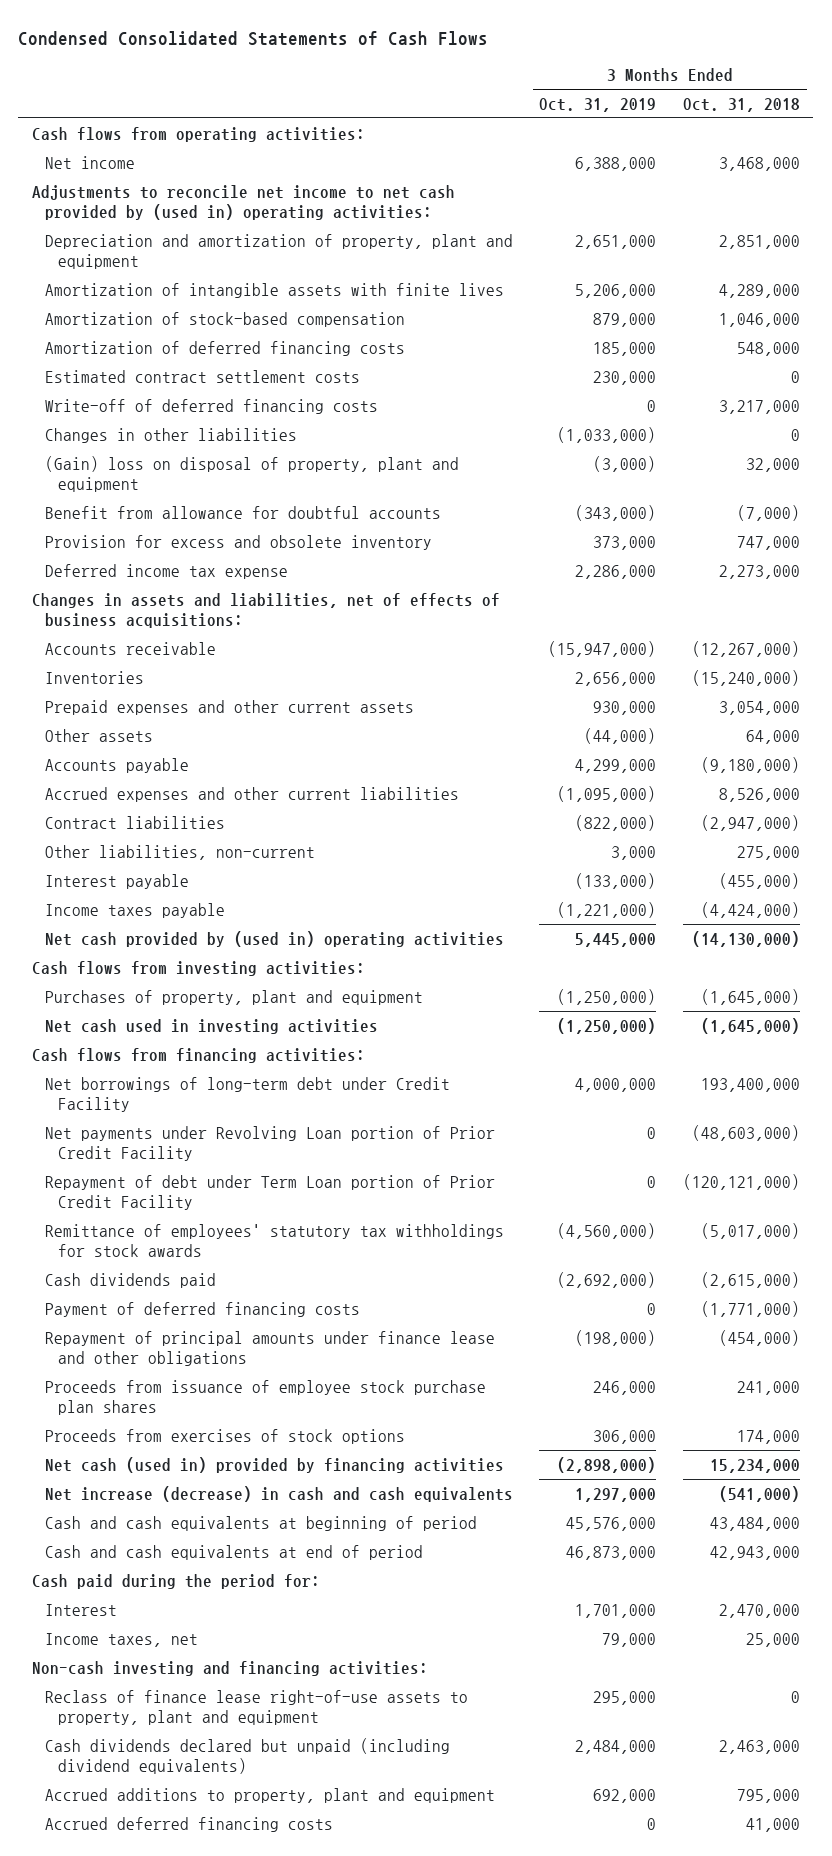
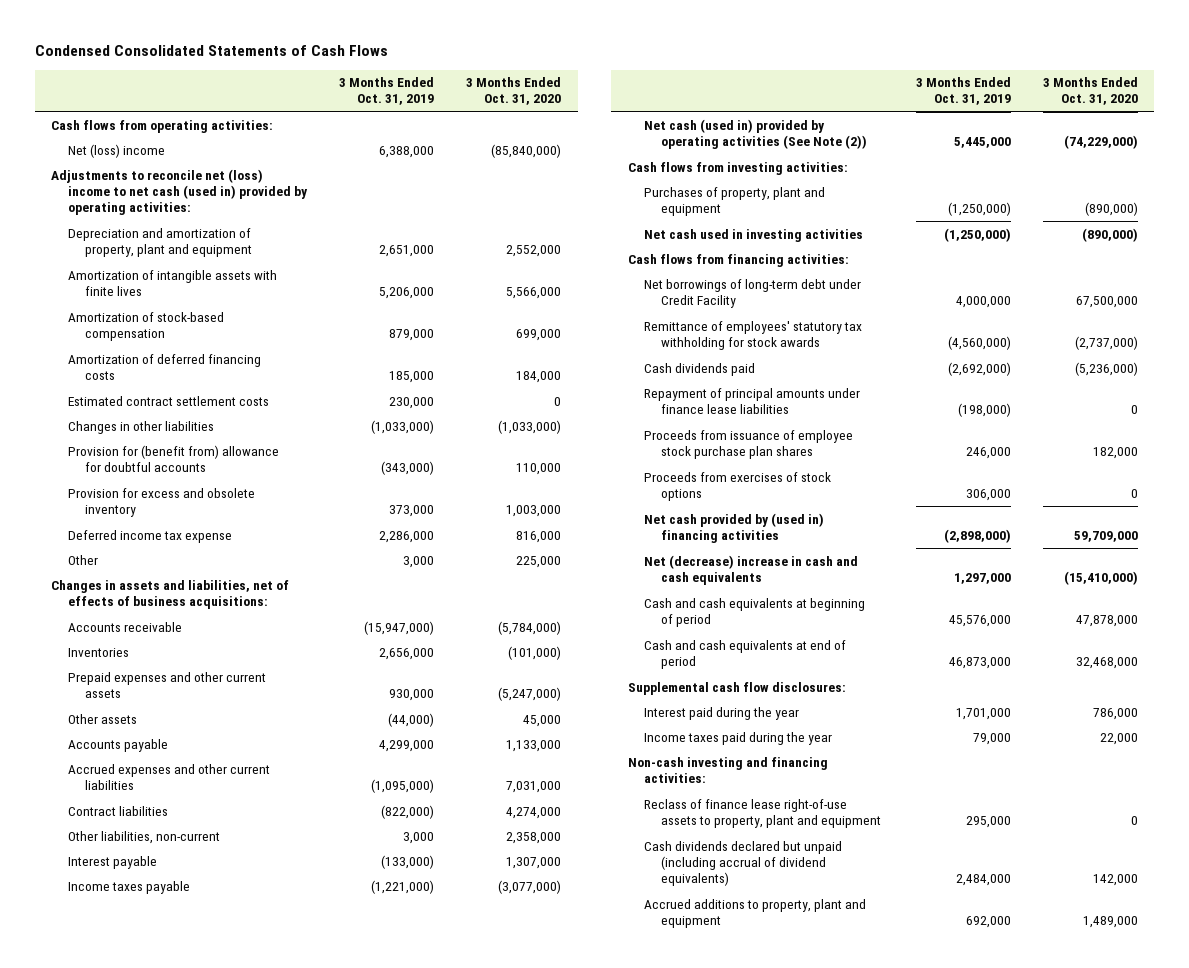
- | 3 Months Ended Oct. 31, 2019 | 3 Months Ended Oct. 31, 2018
+ | 3 Months Ended Oct. 31, 2019 | 3 Months Ended Oct. 31, 2020
- Net income | 6,388,000 | 3,468,000
- Adjustments to reconcile net income to net cash provided by (used in) operating activities:
+ Net (loss) income | 6,388,000 | (85,840,000)
+ Adjustments to reconcile net (loss) income to net cash (used in) provided by operating activities:
- Write-off of deferred financing costs | 0 | 3,217,000
- (Gain) loss on disposal of property, plant and equipment | (3,000) | 32,000
- Benefit from allowance for doubtful accounts | (343,000) | (7,000)
+ Provision for (benefit from) allowance for doubtful accounts | (343,000) | 110,000
+ Other | 3,000 | 225,000
- Net cash provided by (used in) operating activities | 5,445,000 | (14,130,000)
+ Net cash (used in) provided by operating activities (See Note (2)) | 5,445,000 | (74,229,000)
- Net payments under Revolving Loan portion of Prior Credit Facility | 0 | (48,603,000)
- Repayment of debt under Term Loan portion of Prior Credit Facility | 0 | (120,121,000)
- Remittance of employees' statutory tax withholdings for stock awards | (4,560,000) | (5,017,000)
+ Remittance of employees' statutory tax withholding for stock awards | (4,560,000) | (2,737,000)
- Payment of deferred financing costs | 0 | (1,771,000)
- Repayment of principal amounts under finance lease and other obligations | (198,000) | (454,000)
+ Repayment of principal amounts under finance lease liabilities | (198,000) | 0
- Net cash (used in) provided by financing activities | (2,898,000) | 15,234,000
- Net increase (decrease) in cash and cash equivalents | 1,297,000 | (541,000)
+ Net cash provided by (used in) financing activities | (2,898,000) | 59,709,000
+ Net (decrease) increase in cash and cash equivalents | 1,297,000 | (15,410,000)
- Cash paid during the period for:
- Interest | 1,701,000 | 2,470,000
- Income taxes, net | 79,000 | 25,000
+ Supplemental cash flow disclosures:
+ Interest paid during the year | 1,701,000 | 786,000
+ Income taxes paid during the year | 79,000 | 22,000
- Cash dividends declared but unpaid (including dividend equivalents) | 2,484,000 | 2,463,000
+ Cash dividends declared but unpaid (including accrual of dividend equivalents) | 2,484,000 | 142,000
- Accrued deferred financing costs | 0 | 41,000

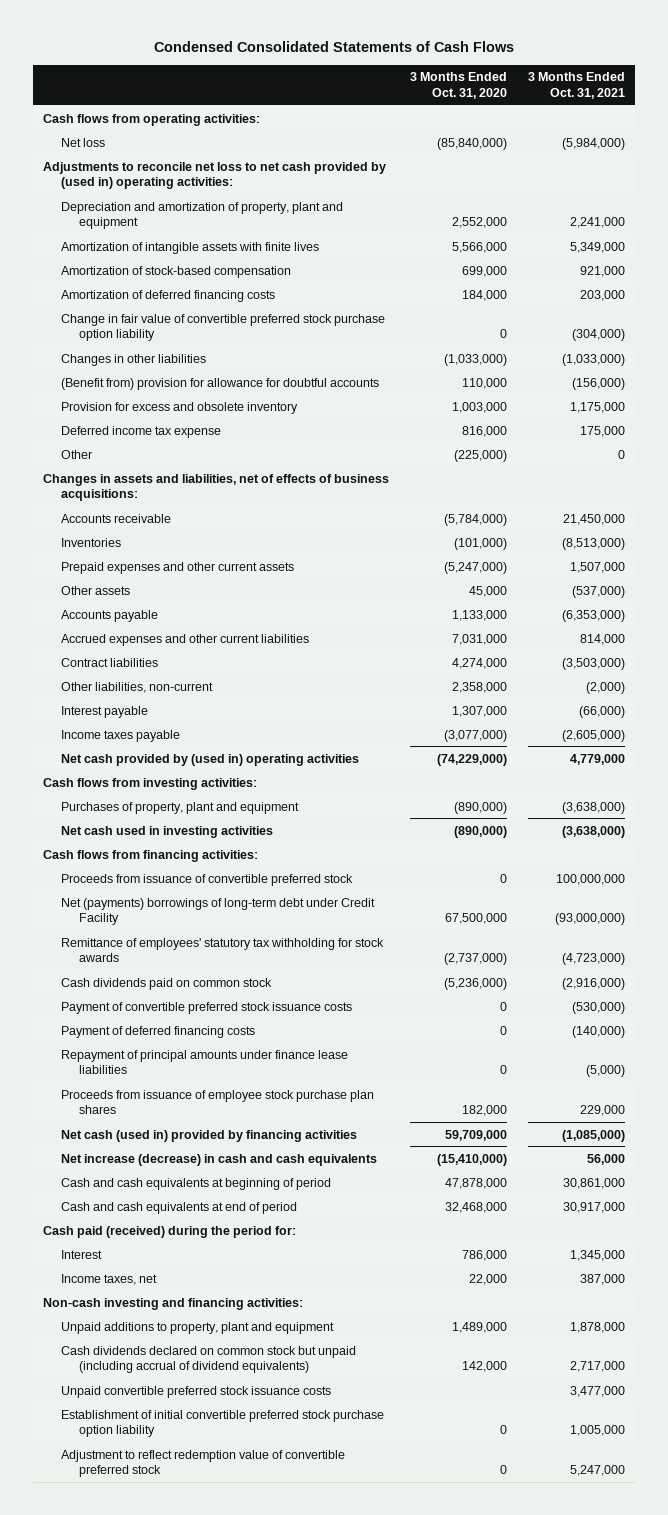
- | 3 Months Ended Oct. 31, 2019 | 3 Months Ended Oct. 31, 2020
+ | 3 Months Ended Oct. 31, 2020 | 3 Months Ended Oct. 31, 2021
- Net (loss) income | 6,388,000 | (85,840,000)
- Adjustments to reconcile net (loss) income to net cash (used in) provided by operating activities:
+ Net loss | (85,840,000) | (5,984,000)
+ Adjustments to reconcile net loss to net cash provided by (used in) operating activities:
- Estimated contract settlement costs | 230,000 | 0
+ Change in fair value of convertible preferred stock purchase option liability | 0 | (304,000)
- Provision for (benefit from) allowance for doubtful accounts | (343,000) | 110,000
+ (Benefit from) provision for allowance for doubtful accounts | 110,000 | (156,000)
- Other | 3,000 | 225,000
+ Other | (225,000) | 0
- Net cash (used in) provided by operating activities (See Note (2)) | 5,445,000 | (74,229,000)
+ Net cash provided by (used in) operating activities | (74,229,000) | 4,779,000
- Net borrowings of long-term debt under Credit Facility | 4,000,000 | 67,500,000
+ Proceeds from issuance of convertible preferred stock | 0 | 100,000,000
+ Net (payments) borrowings of long-term debt under Credit Facility | 67,500,000 | (93,000,000)
- Cash dividends paid | (2,692,000) | (5,236,000)
+ Cash dividends paid on common stock | (5,236,000) | (2,916,000)
+ Payment of convertible preferred stock issuance costs | 0 | (530,000)
+ Payment of deferred financing costs | 0 | (140,000)
- Proceeds from exercises of stock options | 306,000 | 0
- Net cash provided by (used in) financing activities | (2,898,000) | 59,709,000
- Net (decrease) increase in cash and cash equivalents | 1,297,000 | (15,410,000)
+ Net cash (used in) provided by financing activities | 59,709,000 | (1,085,000)
+ Net increase (decrease) in cash and cash equivalents | (15,410,000) | 56,000
- Supplemental cash flow disclosures:
- Interest paid during the year | 1,701,000 | 786,000
- Income taxes paid during the year | 79,000 | 22,000
+ Cash paid (received) during the period for:
+ Interest | 786,000 | 1,345,000
+ Income taxes, net | 22,000 | 387,000
- Reclass of finance lease right-of-use assets to property, plant and equipment | 295,000 | 0
- Cash dividends declared but unpaid (including accrual of dividend equivalents) | 2,484,000 | 142,000
- Accrued additions to property, plant and equipment | 692,000 | 1,489,000
+ Unpaid additions to property, plant and equipment | 1,489,000 | 1,878,000
+ Cash dividends declared on common stock but unpaid (including accrual of dividend equivalents) | 142,000 | 2,717,000
+ Unpaid convertible preferred stock issuance costs | | 3,477,000
+ Establishment of initial convertible preferred stock purchase option liability | 0 | 1,005,000
+ Adjustment to reflect redemption value of convertible preferred stock | 0 | 5,247,000

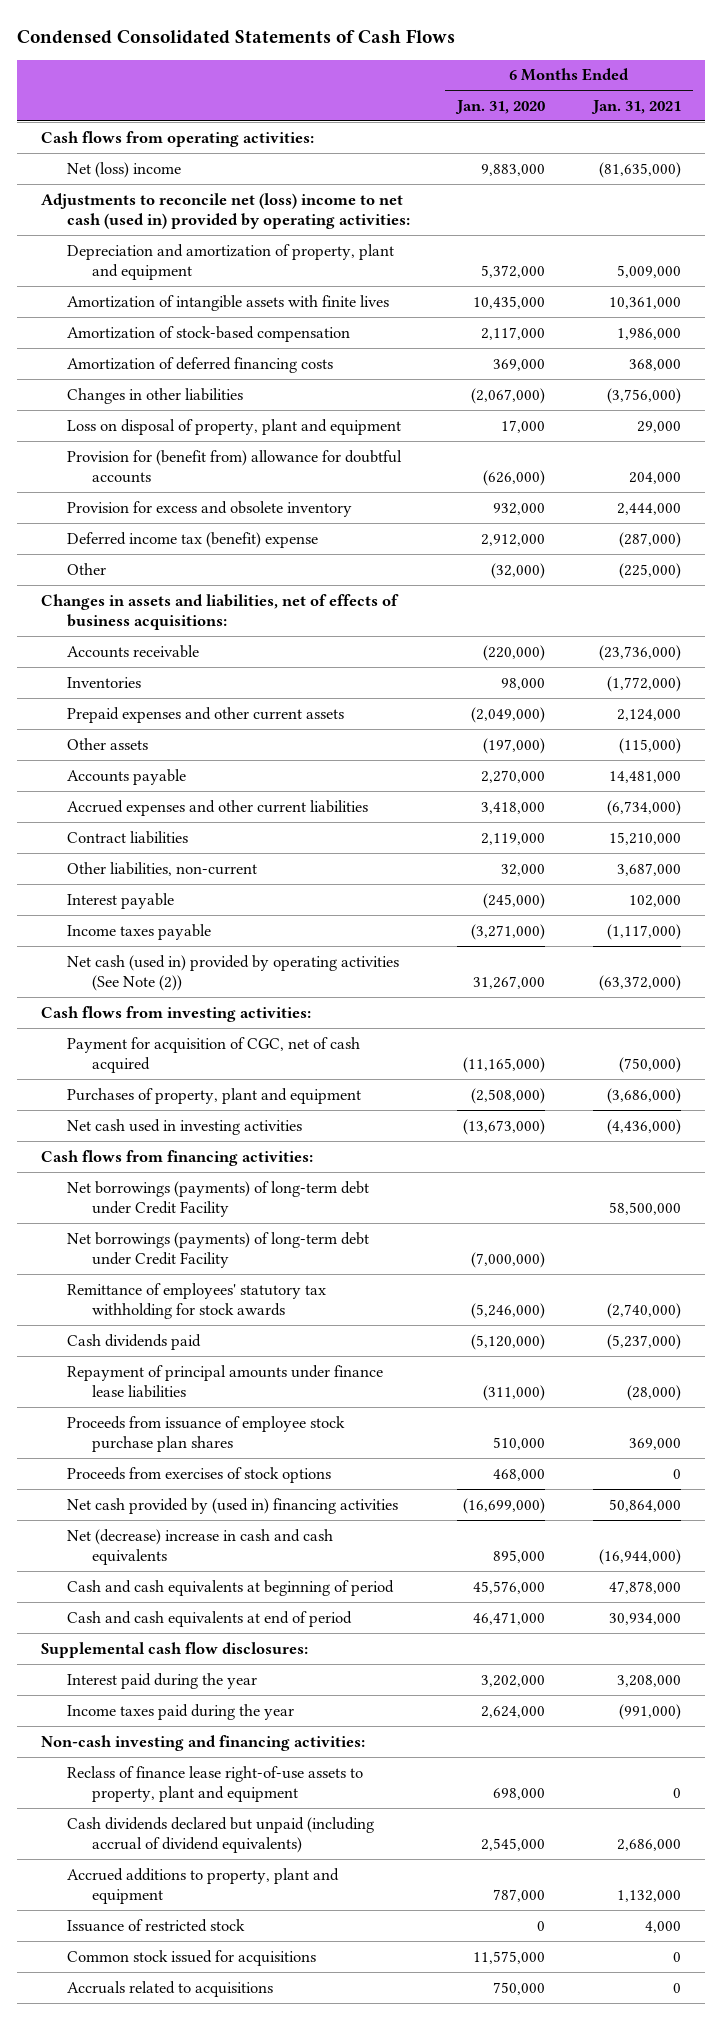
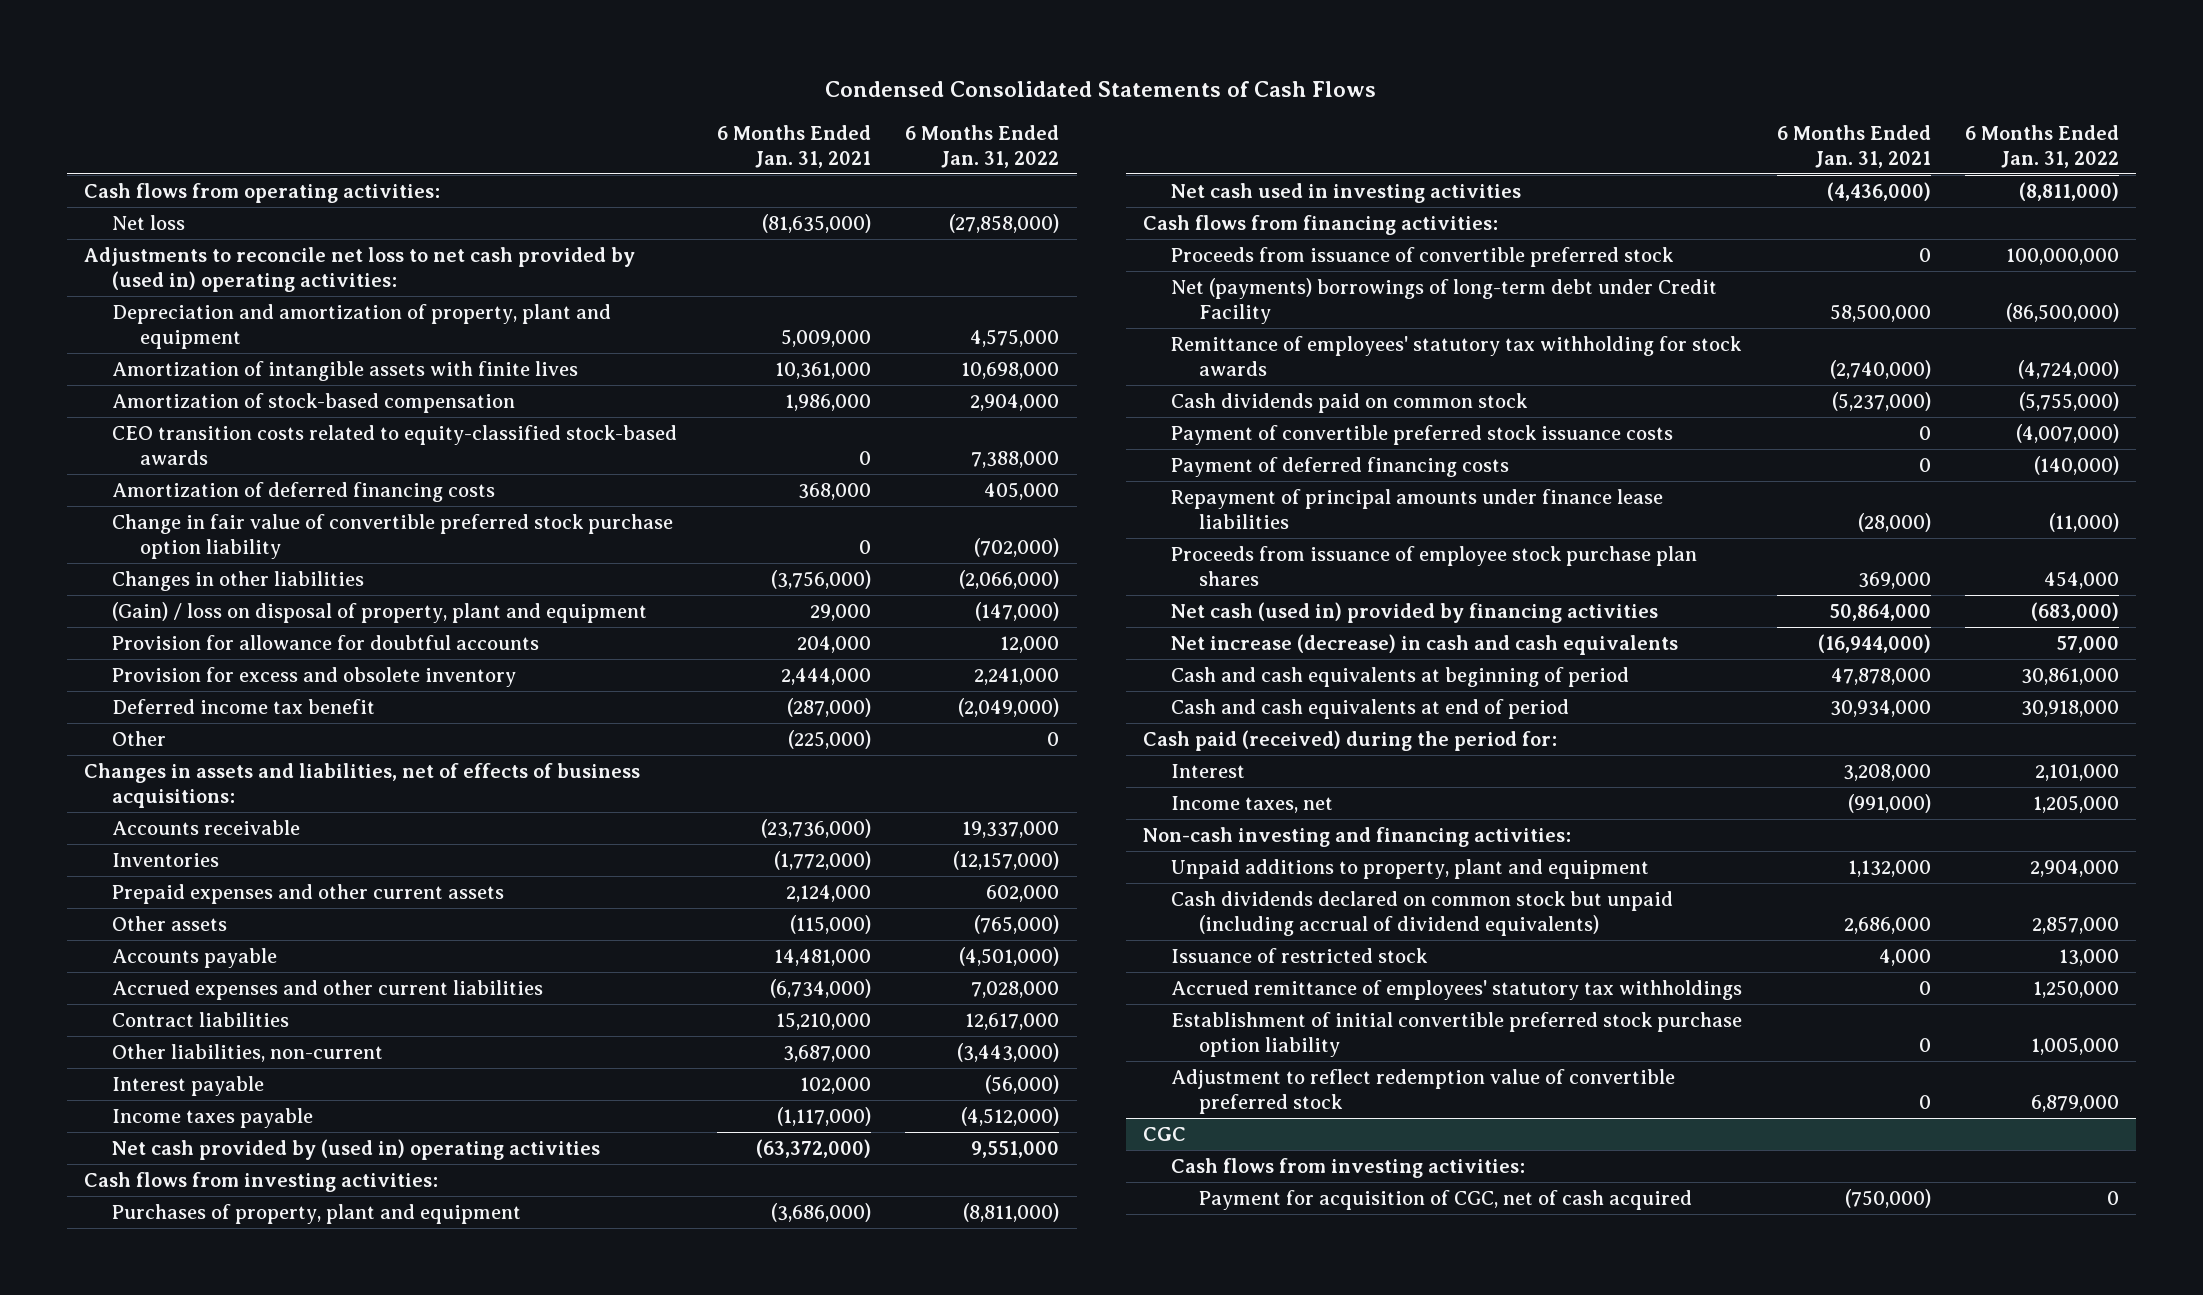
- | 6 Months Ended Jan. 31, 2020 | 6 Months Ended Jan. 31, 2021
+ | 6 Months Ended Jan. 31, 2021 | 6 Months Ended Jan. 31, 2022
- Net (loss) income | 9,883,000 | (81,635,000)
- Adjustments to reconcile net (loss) income to net cash (used in) provided by operating activities:
+ Net loss | (81,635,000) | (27,858,000)
+ Adjustments to reconcile net loss to net cash provided by (used in) operating activities:
+ CEO transition costs related to equity-classified stock-based awards | 0 | 7,388,000
+ Change in fair value of convertible preferred stock purchase option liability | 0 | (702,000)
- Loss on disposal of property, plant and equipment | 17,000 | 29,000
- Provision for (benefit from) allowance for doubtful accounts | (626,000) | 204,000
+ (Gain) / loss on disposal of property, plant and equipment | 29,000 | (147,000)
+ Provision for allowance for doubtful accounts | 204,000 | 12,000
- Deferred income tax (benefit) expense | 2,912,000 | (287,000)
+ Deferred income tax benefit | (287,000) | (2,049,000)
- Net cash (used in) provided by operating activities (See Note (2)) | 31,267,000 | (63,372,000)
+ Net cash provided by (used in) operating activities | (63,372,000) | 9,551,000
- Payment for acquisition of CGC, net of cash acquired | (11,165,000) | (750,000)
- Net borrowings (payments) of long-term debt under Credit Facility | | 58,500,000
- Net borrowings (payments) of long-term debt under Credit Facility | (7,000,000) |
+ Proceeds from issuance of convertible preferred stock | 0 | 100,000,000
+ Net (payments) borrowings of long-term debt under Credit Facility | 58,500,000 | (86,500,000)
- Cash dividends paid | (5,120,000) | (5,237,000)
+ Cash dividends paid on common stock | (5,237,000) | (5,755,000)
+ Payment of convertible preferred stock issuance costs | 0 | (4,007,000)
+ Payment of deferred financing costs | 0 | (140,000)
- Proceeds from exercises of stock options | 468,000 | 0
- Net cash provided by (used in) financing activities | (16,699,000) | 50,864,000
- Net (decrease) increase in cash and cash equivalents | 895,000 | (16,944,000)
+ Net cash (used in) provided by financing activities | 50,864,000 | (683,000)
+ Net increase (decrease) in cash and cash equivalents | (16,944,000) | 57,000
- Supplemental cash flow disclosures:
- Interest paid during the year | 3,202,000 | 3,208,000
- Income taxes paid during the year | 2,624,000 | (991,000)
+ Cash paid (received) during the period for:
+ Interest | 3,208,000 | 2,101,000
+ Income taxes, net | (991,000) | 1,205,000
- Reclass of finance lease right-of-use assets to property, plant and equipment | 698,000 | 0
- Cash dividends declared but unpaid (including accrual of dividend equivalents) | 2,545,000 | 2,686,000
- Accrued additions to property, plant and equipment | 787,000 | 1,132,000
+ Unpaid additions to property, plant and equipment | 1,132,000 | 2,904,000
+ Cash dividends declared on common stock but unpaid (including accrual of dividend equivalents) | 2,686,000 | 2,857,000
- Common stock issued for acquisitions | 11,575,000 | 0
- Accruals related to acquisitions | 750,000 | 0
+ Accrued remittance of employees' statutory tax withholdings | 0 | 1,250,000
+ Establishment of initial convertible preferred stock purchase option liability | 0 | 1,005,000
+ Adjustment to reflect redemption value of convertible preferred stock | 0 | 6,879,000
+ CGC
+ Cash flows from investing activities:
+ Payment for acquisition of CGC, net of cash acquired | (750,000) | 0

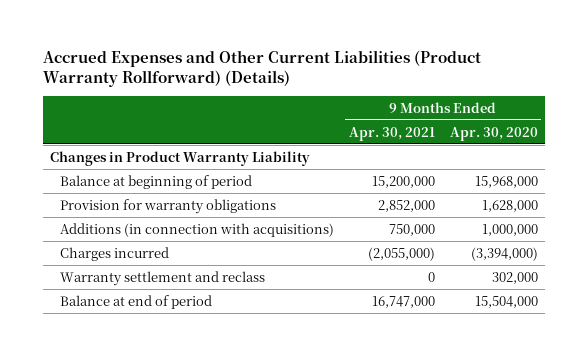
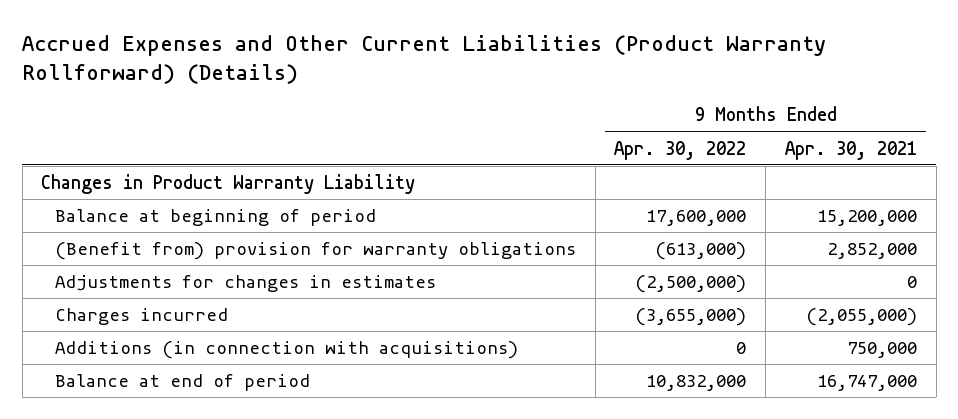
- | 9 Months Ended Apr. 30, 2021 | 9 Months Ended Apr. 30, 2020
+ | 9 Months Ended Apr. 30, 2022 | 9 Months Ended Apr. 30, 2021
- Provision for warranty obligations | 2,852,000 | 1,628,000
+ (Benefit from) provision for warranty obligations | (613,000) | 2,852,000
+ Adjustments for changes in estimates | (2,500,000) | 0
- Warranty settlement and reclass | 0 | 302,000
moved down: Additions (in connection with acquisitions) | 0 | 750,000

